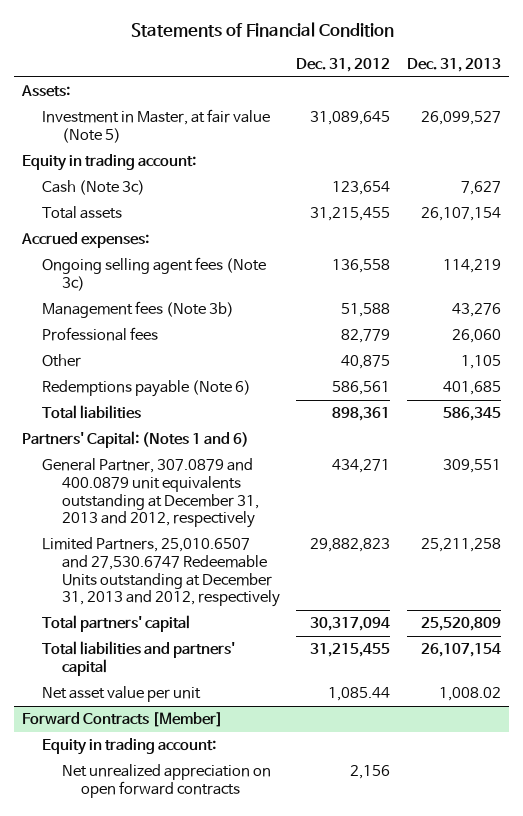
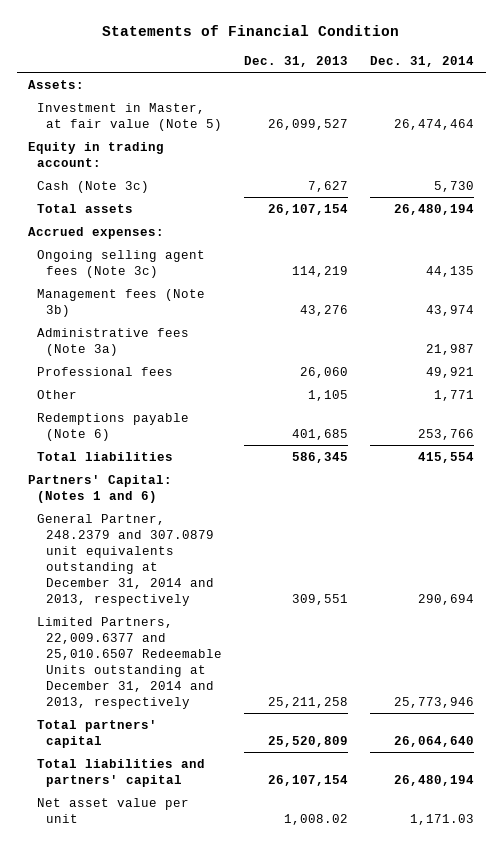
- | Dec. 31, 2012 | Dec. 31, 2013
+ | Dec. 31, 2013 | Dec. 31, 2014
+ Administrative fees (Note 3a) | | 21,987
- General Partner, 307.0879 and 400.0879 unit equivalents outstanding at December 31, 2013 and 2012, respectively | 434,271 | 309,551
- Limited Partners, 25,010.6507 and 27,530.6747 Redeemable Units outstanding at December 31, 2013 and 2012, respectively | 29,882,823 | 25,211,258
+ General Partner, 248.2379 and 307.0879 unit equivalents outstanding at December 31, 2014 and 2013, respectively | 309,551 | 290,694
+ Limited Partners, 22,009.6377 and 25,010.6507 Redeemable Units outstanding at December 31, 2014 and 2013, respectively | 25,211,258 | 25,773,946
- Forward Contracts [Member]
- Equity in trading account:
- Net unrealized appreciation on open forward contracts | 2,156 |

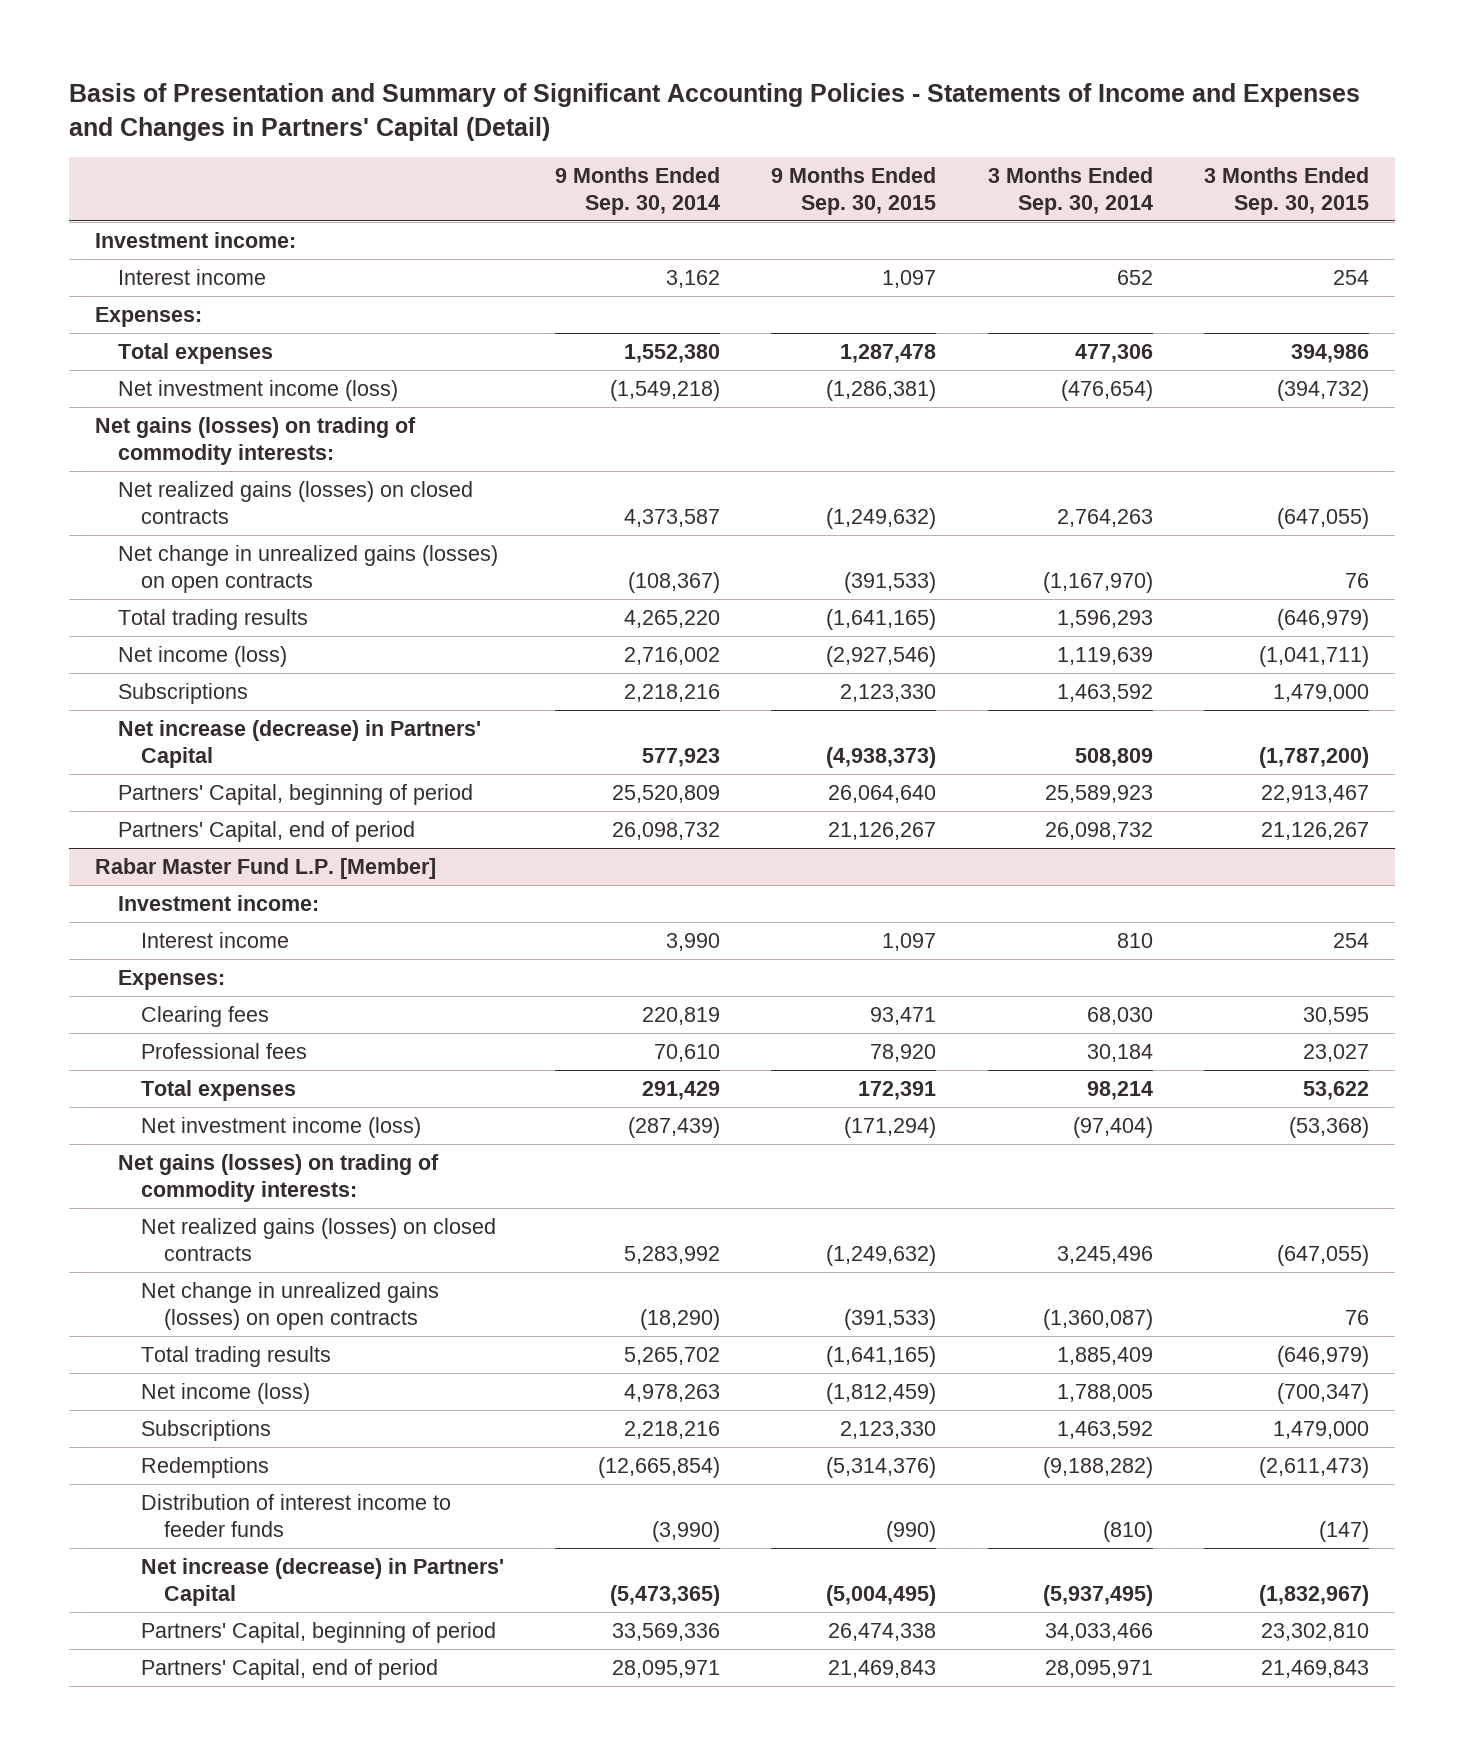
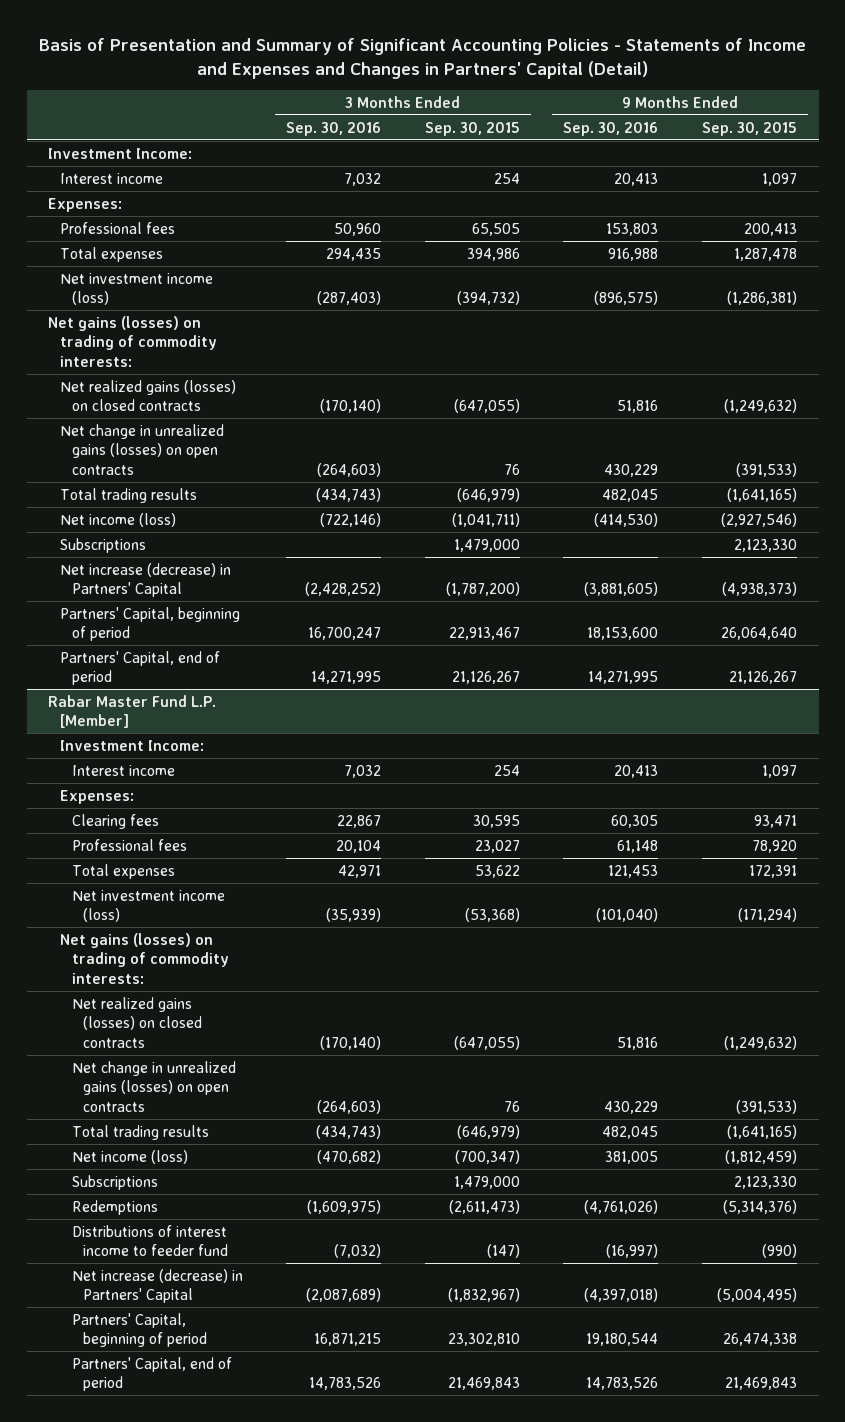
- | 9 Months Ended Sep. 30, 2014 | 9 Months Ended Sep. 30, 2015 | 3 Months Ended Sep. 30, 2014 | 3 Months Ended Sep. 30, 2015
+ | 3 Months Ended Sep. 30, 2016 | 3 Months Ended Sep. 30, 2015 | 9 Months Ended Sep. 30, 2016 | 9 Months Ended Sep. 30, 2015
- Investment income:
+ Investment Income:
+ Professional fees | 50,960 | 65,505 | 153,803 | 200,413
@ Rabar Master Fund L.P. [Member]
- Investment income:
+ Investment Income:
- Distribution of interest income to feeder funds | (3,990) | (990) | (810) | (147)
+ Distributions of interest income to feeder fund | (7,032) | (147) | (16,997) | (990)

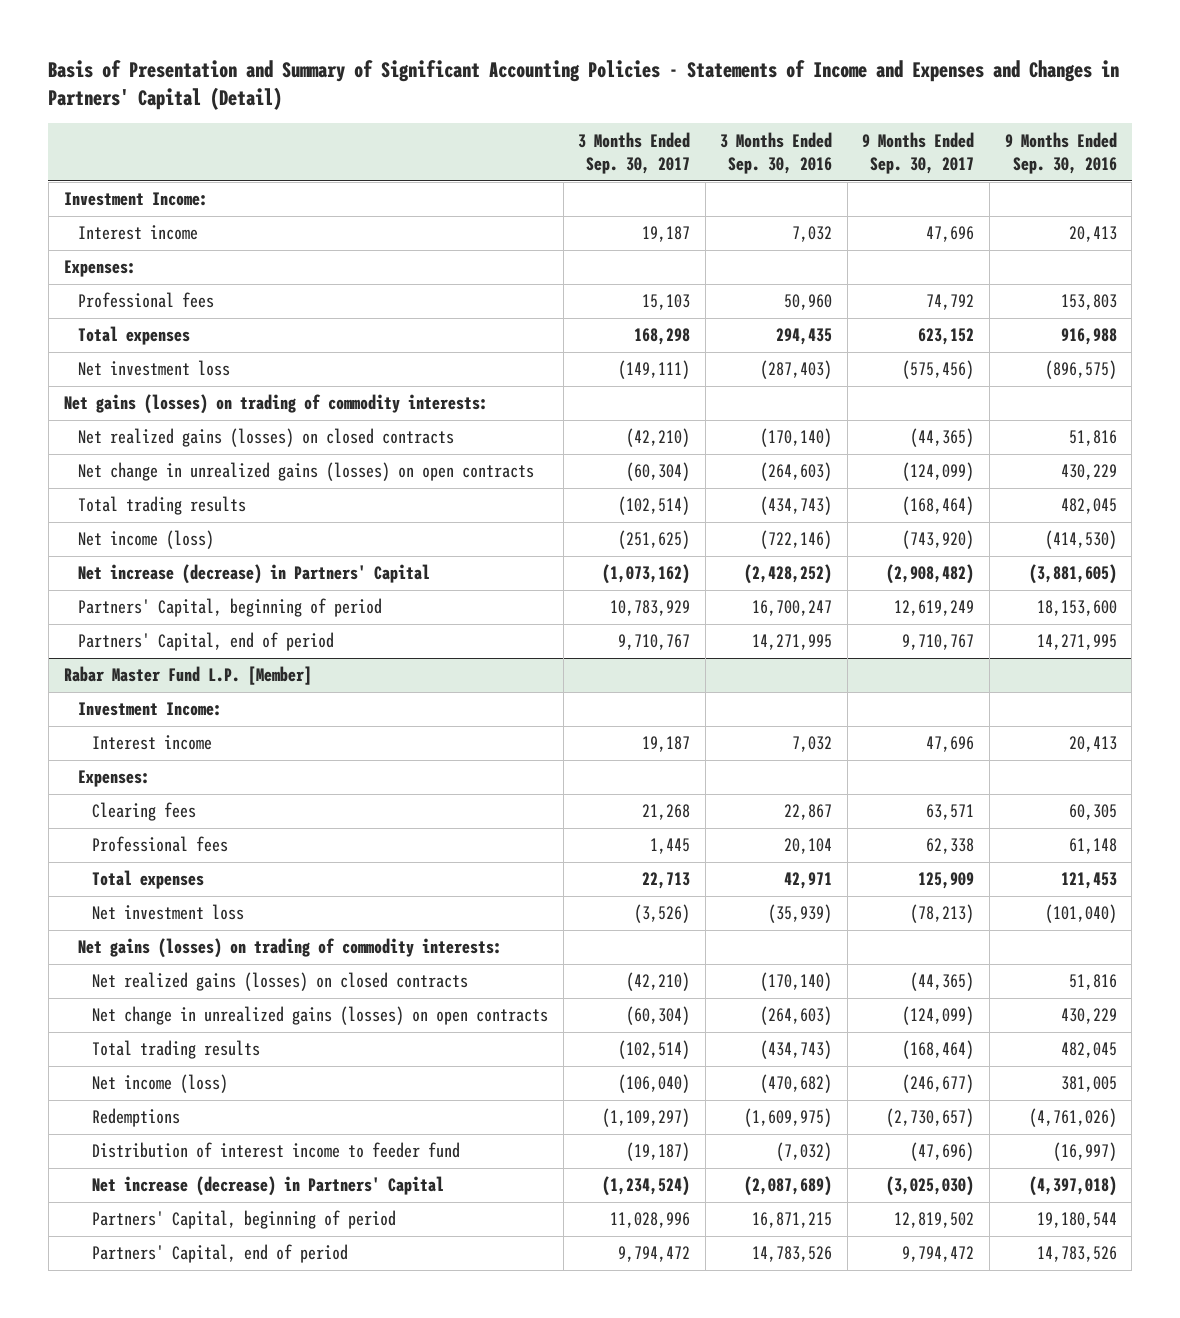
- | 3 Months Ended Sep. 30, 2016 | 3 Months Ended Sep. 30, 2015 | 9 Months Ended Sep. 30, 2016 | 9 Months Ended Sep. 30, 2015
+ | 3 Months Ended Sep. 30, 2017 | 3 Months Ended Sep. 30, 2016 | 9 Months Ended Sep. 30, 2017 | 9 Months Ended Sep. 30, 2016
- Net investment income (loss) | (287,403) | (394,732) | (896,575) | (1,286,381)
+ Net investment loss | (149,111) | (287,403) | (575,456) | (896,575)
- Subscriptions | | 1,479,000 | | 2,123,330
@ Rabar Master Fund L.P. [Member]
- Net investment income (loss) | (35,939) | (53,368) | (101,040) | (171,294)
+ Net investment loss | (3,526) | (35,939) | (78,213) | (101,040)
- Subscriptions | | 1,479,000 | | 2,123,330
- Distributions of interest income to feeder fund | (7,032) | (147) | (16,997) | (990)
+ Distribution of interest income to feeder fund | (19,187) | (7,032) | (47,696) | (16,997)

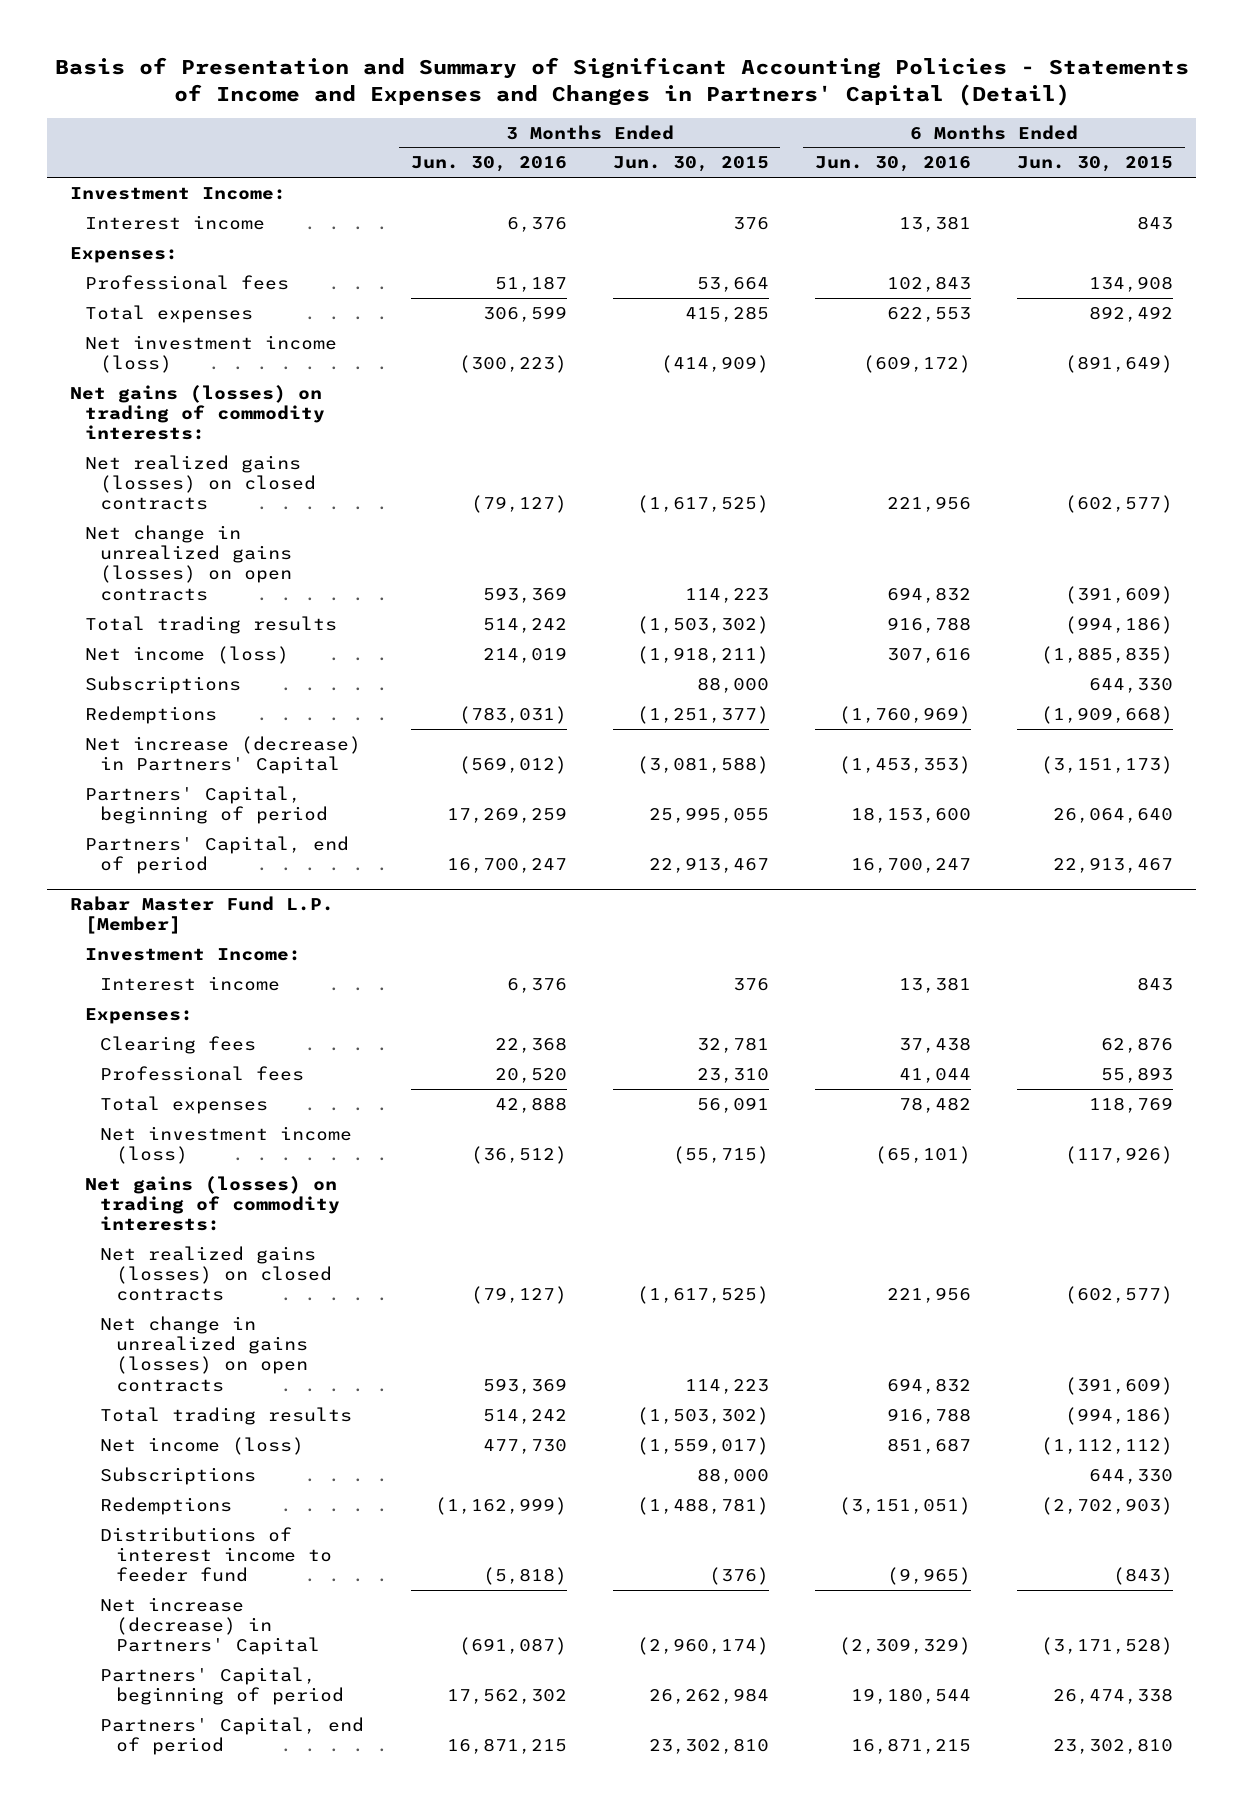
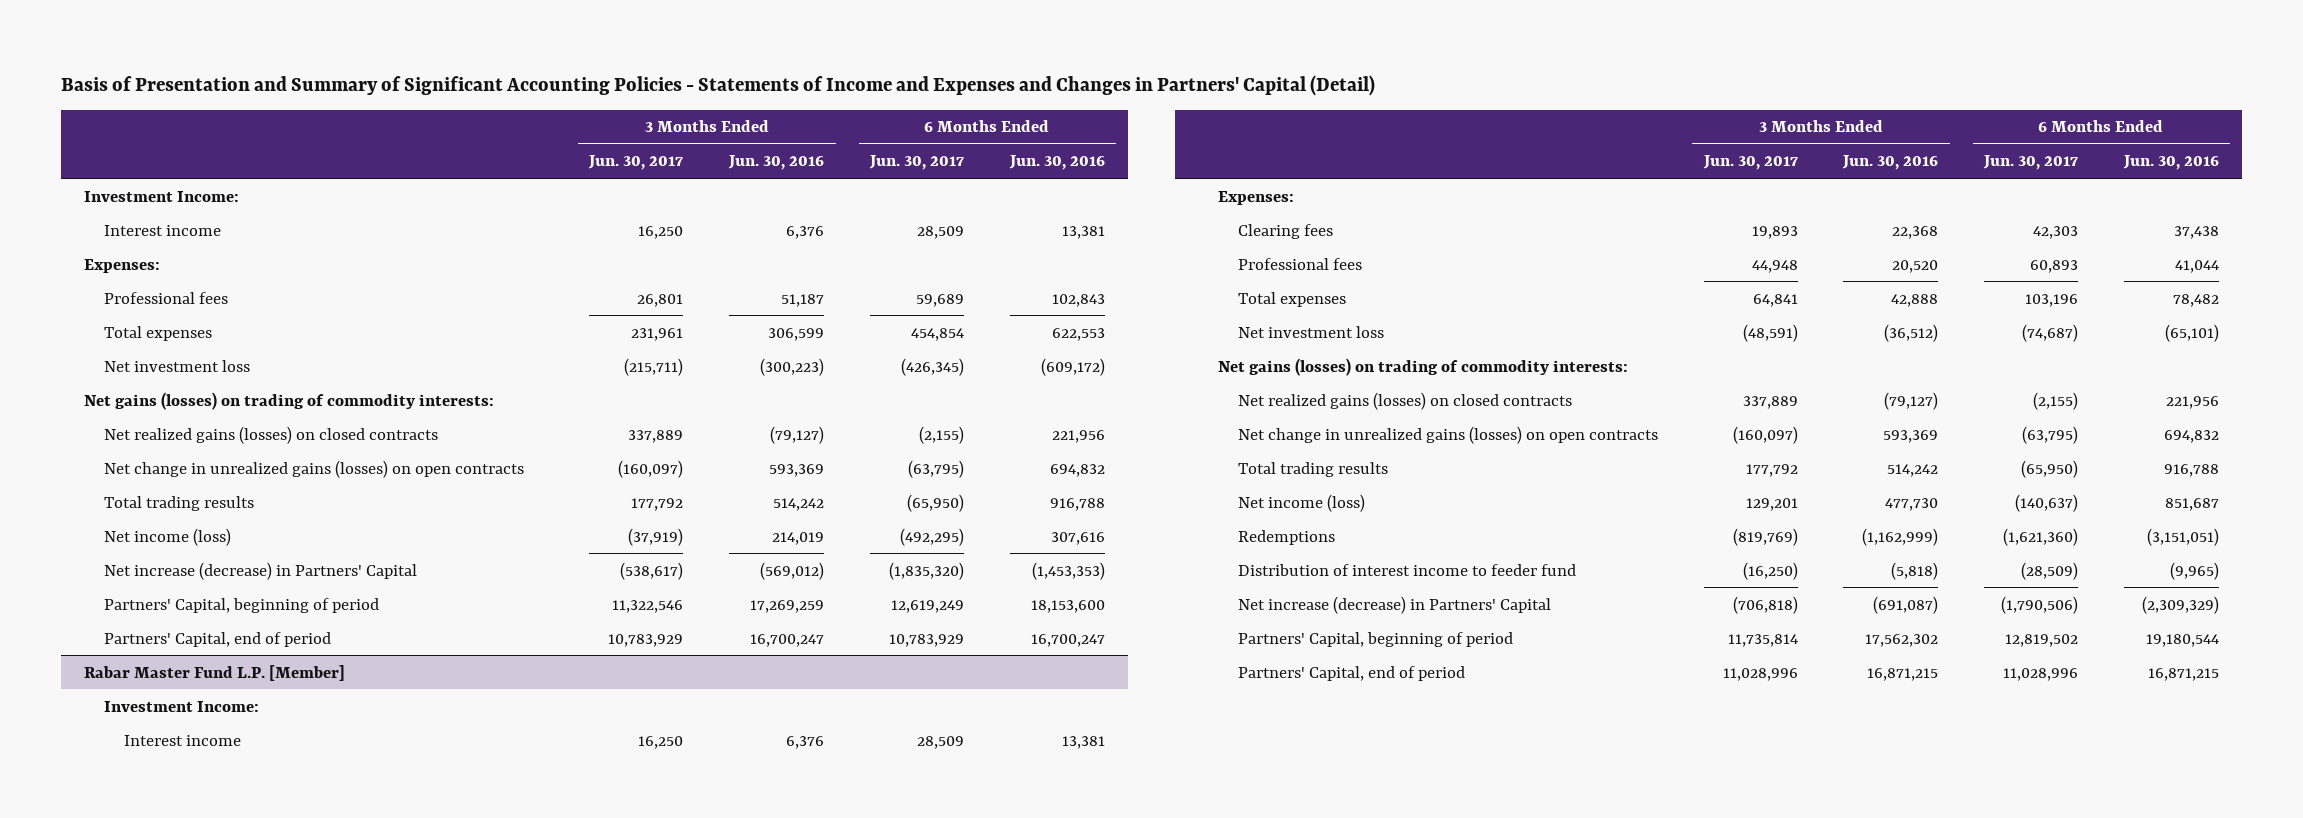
- | 3 Months Ended Jun. 30, 2016 | 3 Months Ended Jun. 30, 2015 | 6 Months Ended Jun. 30, 2016 | 6 Months Ended Jun. 30, 2015
+ | 3 Months Ended Jun. 30, 2017 | 3 Months Ended Jun. 30, 2016 | 6 Months Ended Jun. 30, 2017 | 6 Months Ended Jun. 30, 2016
- Net investment income (loss) | (300,223) | (414,909) | (609,172) | (891,649)
+ Net investment loss | (215,711) | (300,223) | (426,345) | (609,172)
- Subscriptions | | 88,000 | | 644,330
- Redemptions | (783,031) | (1,251,377) | (1,760,969) | (1,909,668)
@ Rabar Master Fund L.P. [Member]
- Net investment income (loss) | (36,512) | (55,715) | (65,101) | (117,926)
+ Net investment loss | (48,591) | (36,512) | (74,687) | (65,101)
- Subscriptions | | 88,000 | | 644,330
- Distributions of interest income to feeder fund | (5,818) | (376) | (9,965) | (843)
+ Distribution of interest income to feeder fund | (16,250) | (5,818) | (28,509) | (9,965)

